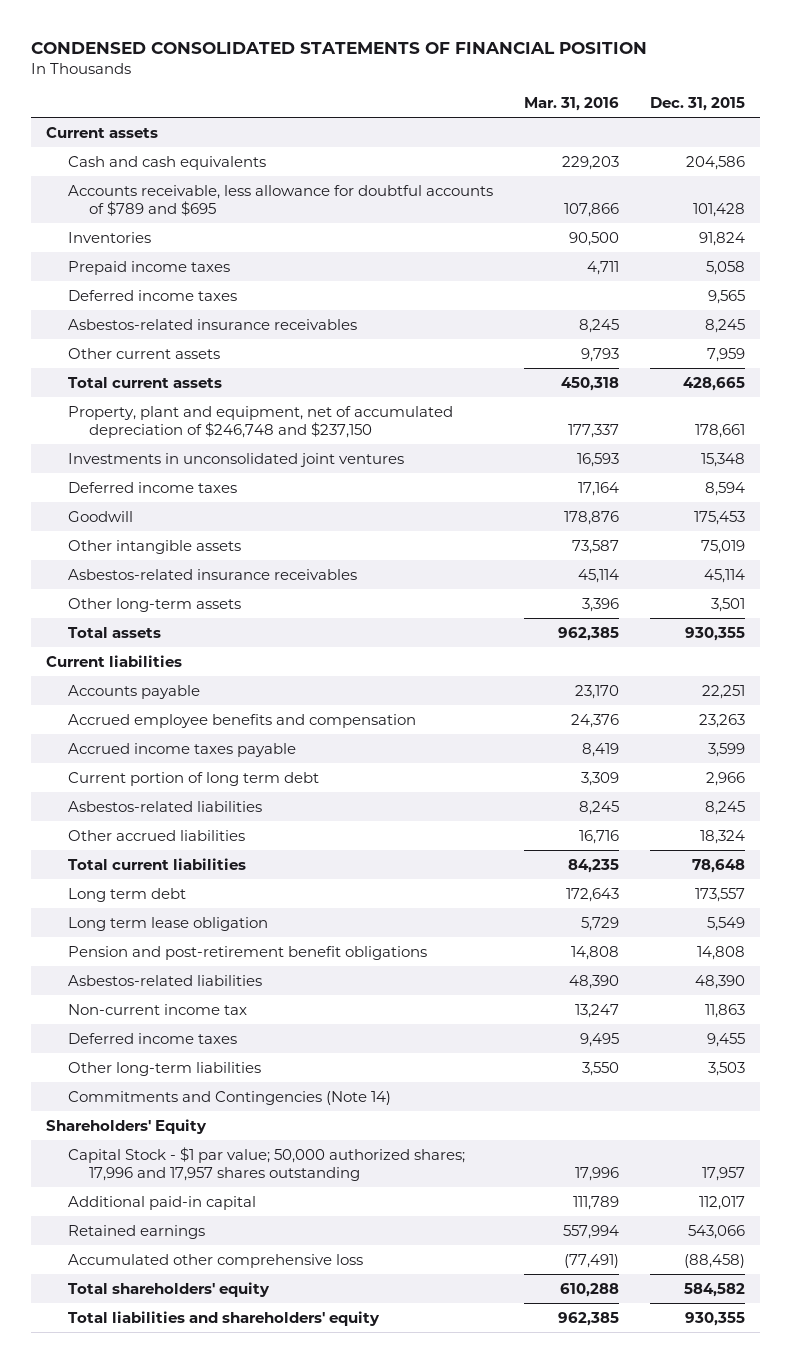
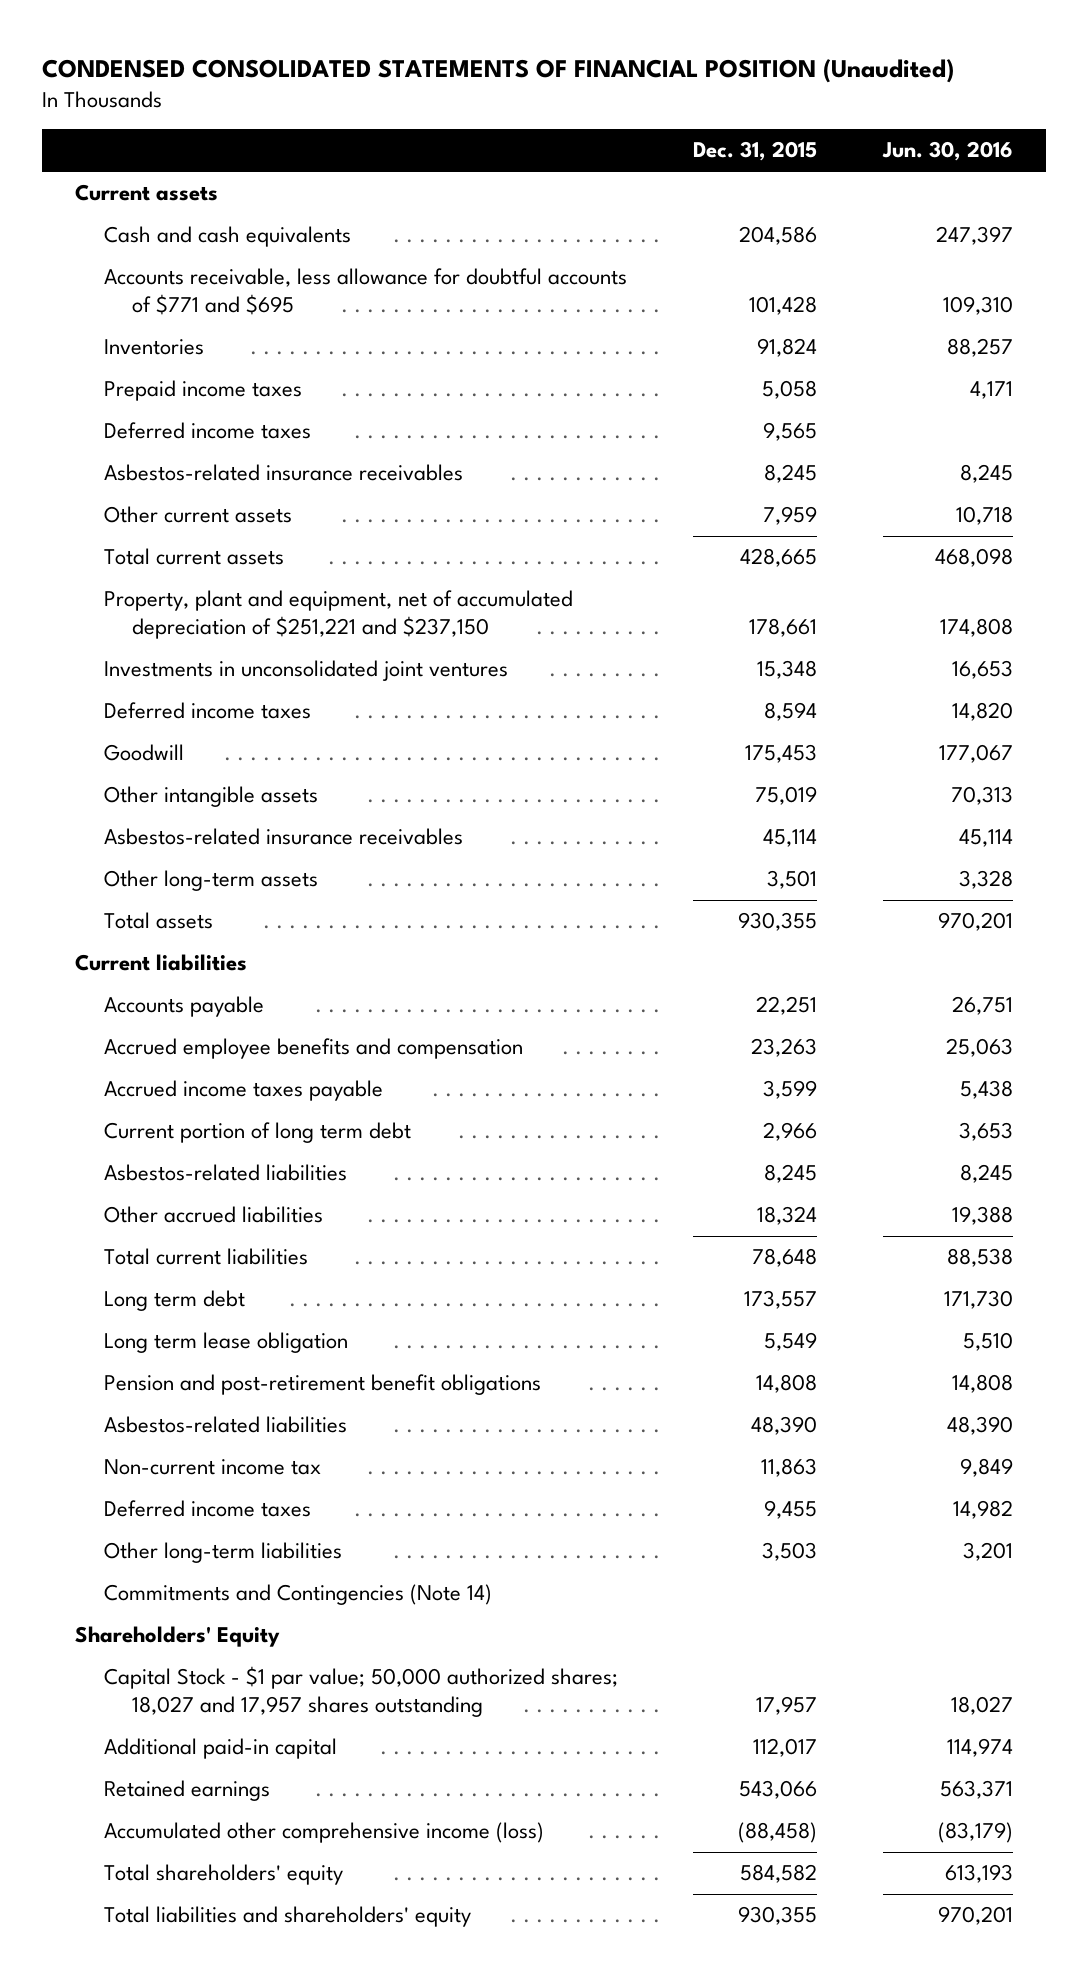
- CONDENSED CONSOLIDATED STATEMENTS OF FINANCIAL POSITION
+ CONDENSED CONSOLIDATED STATEMENTS OF FINANCIAL POSITION (Unaudited)
- | Mar. 31, 2016 | Dec. 31, 2015
+ | Dec. 31, 2015 | Jun. 30, 2016
- Accounts receivable, less allowance for doubtful accounts of $789 and $695 | 107,866 | 101,428
+ Accounts receivable, less allowance for doubtful accounts of $771 and $695 | 101,428 | 109,310
- Property, plant and equipment, net of accumulated depreciation of $246,748 and $237,150 | 177,337 | 178,661
+ Property, plant and equipment, net of accumulated depreciation of $251,221 and $237,150 | 178,661 | 174,808
- Capital Stock - $1 par value; 50,000 authorized shares; 17,996 and 17,957 shares outstanding | 17,996 | 17,957
+ Capital Stock - $1 par value; 50,000 authorized shares; 18,027 and 17,957 shares outstanding | 17,957 | 18,027
- Accumulated other comprehensive loss | (77,491) | (88,458)
+ Accumulated other comprehensive income (loss) | (88,458) | (83,179)

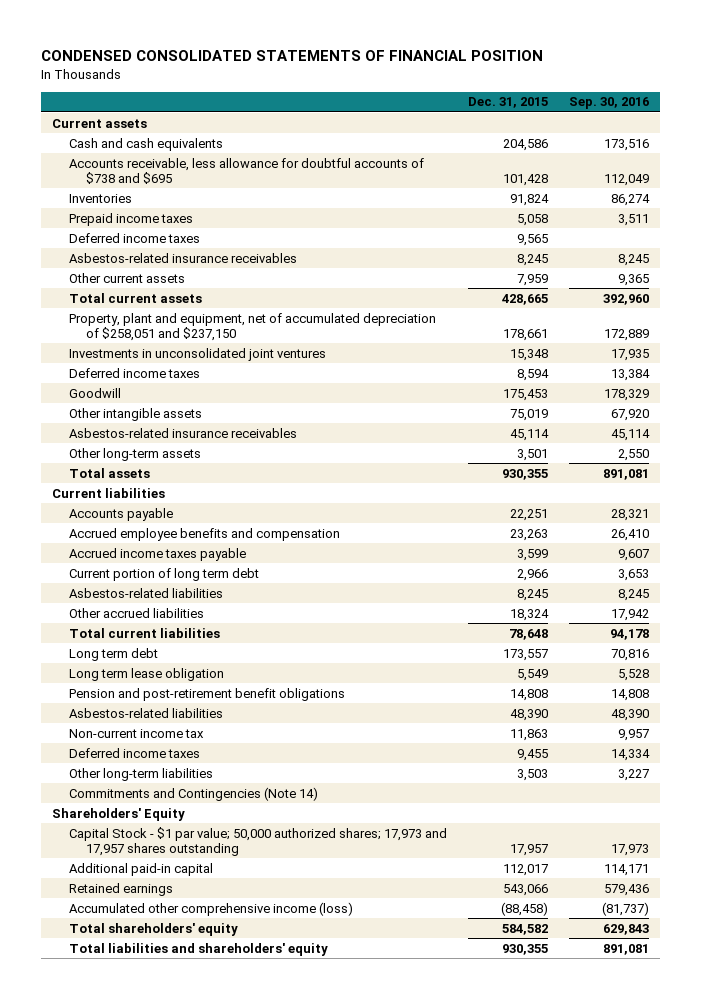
- CONDENSED CONSOLIDATED STATEMENTS OF FINANCIAL POSITION (Unaudited)
+ CONDENSED CONSOLIDATED STATEMENTS OF FINANCIAL POSITION
- | Dec. 31, 2015 | Jun. 30, 2016
+ | Dec. 31, 2015 | Sep. 30, 2016
- Accounts receivable, less allowance for doubtful accounts of $771 and $695 | 101,428 | 109,310
+ Accounts receivable, less allowance for doubtful accounts of $738 and $695 | 101,428 | 112,049
- Property, plant and equipment, net of accumulated depreciation of $251,221 and $237,150 | 178,661 | 174,808
+ Property, plant and equipment, net of accumulated depreciation of $258,051 and $237,150 | 178,661 | 172,889
- Capital Stock - $1 par value; 50,000 authorized shares; 18,027 and 17,957 shares outstanding | 17,957 | 18,027
+ Capital Stock - $1 par value; 50,000 authorized shares; 17,973 and 17,957 shares outstanding | 17,957 | 17,973

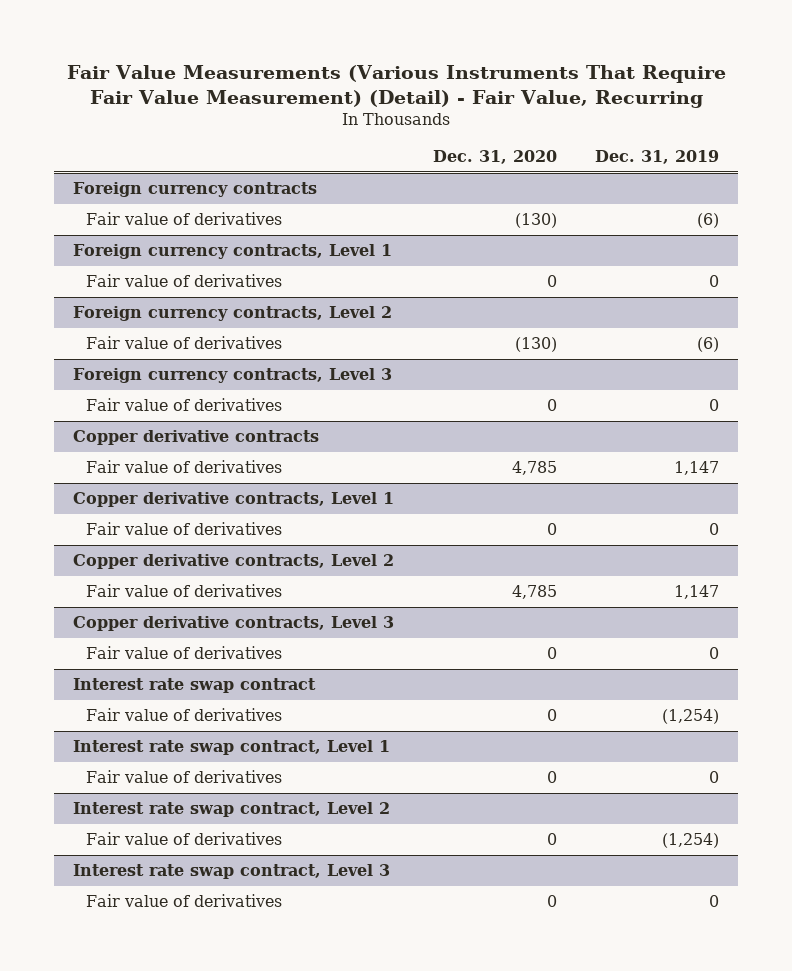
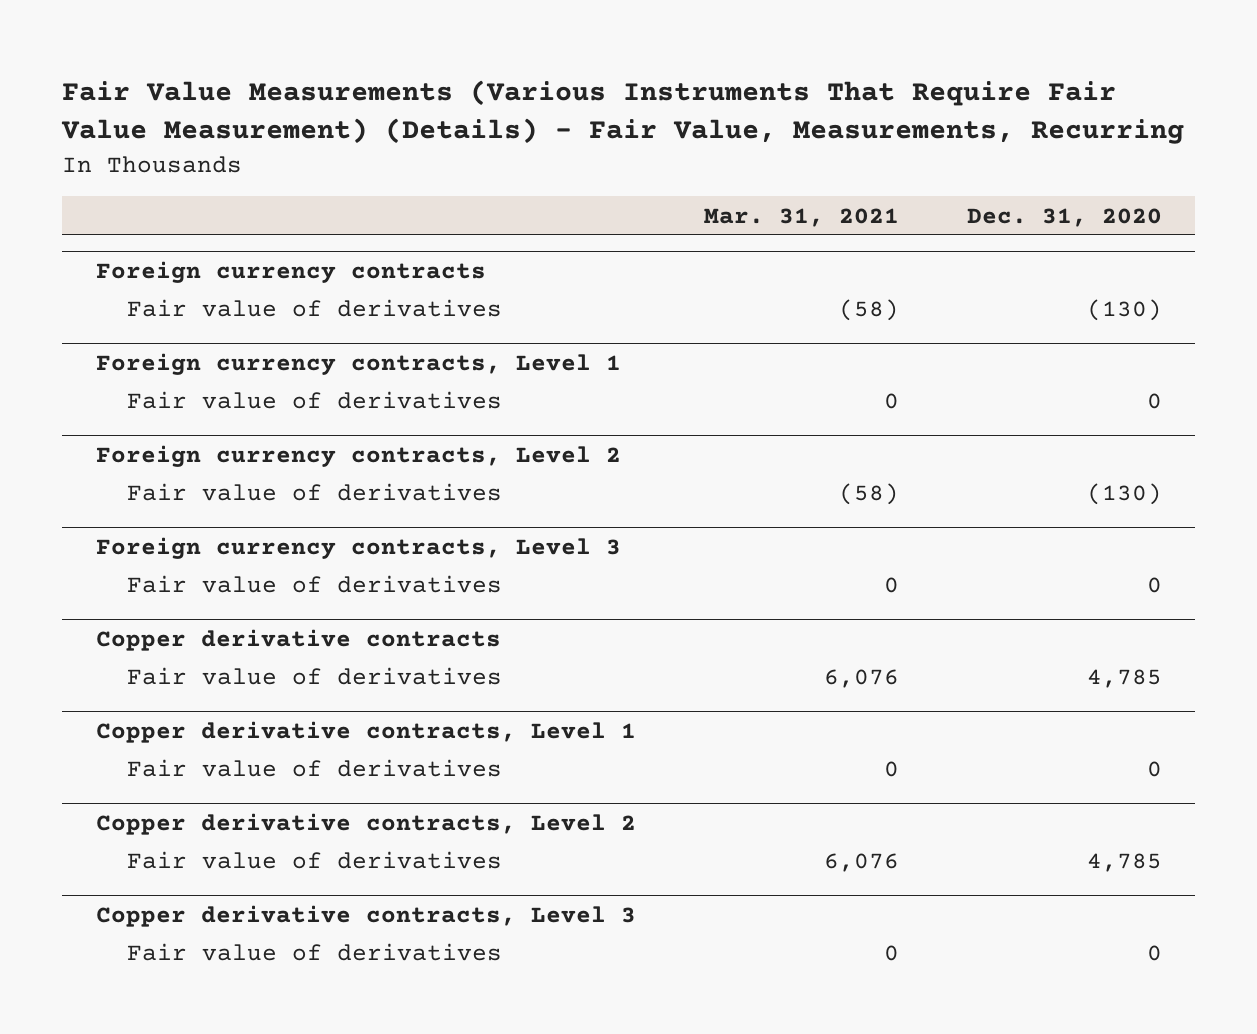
- Fair Value Measurements (Various Instruments That Require Fair Value Measurement) (Detail) - Fair Value, Recurring
+ Fair Value Measurements (Various Instruments That Require Fair Value Measurement) (Details) - Fair Value, Measurements, Recurring
- | Dec. 31, 2020 | Dec. 31, 2019
+ | Mar. 31, 2021 | Dec. 31, 2020
- Interest rate swap contract
- Fair value of derivatives | 0 | (1,254)
- Interest rate swap contract, Level 1
- Fair value of derivatives | 0 | 0
- Interest rate swap contract, Level 2
- Fair value of derivatives | 0 | (1,254)
- Interest rate swap contract, Level 3
- Fair value of derivatives | 0 | 0

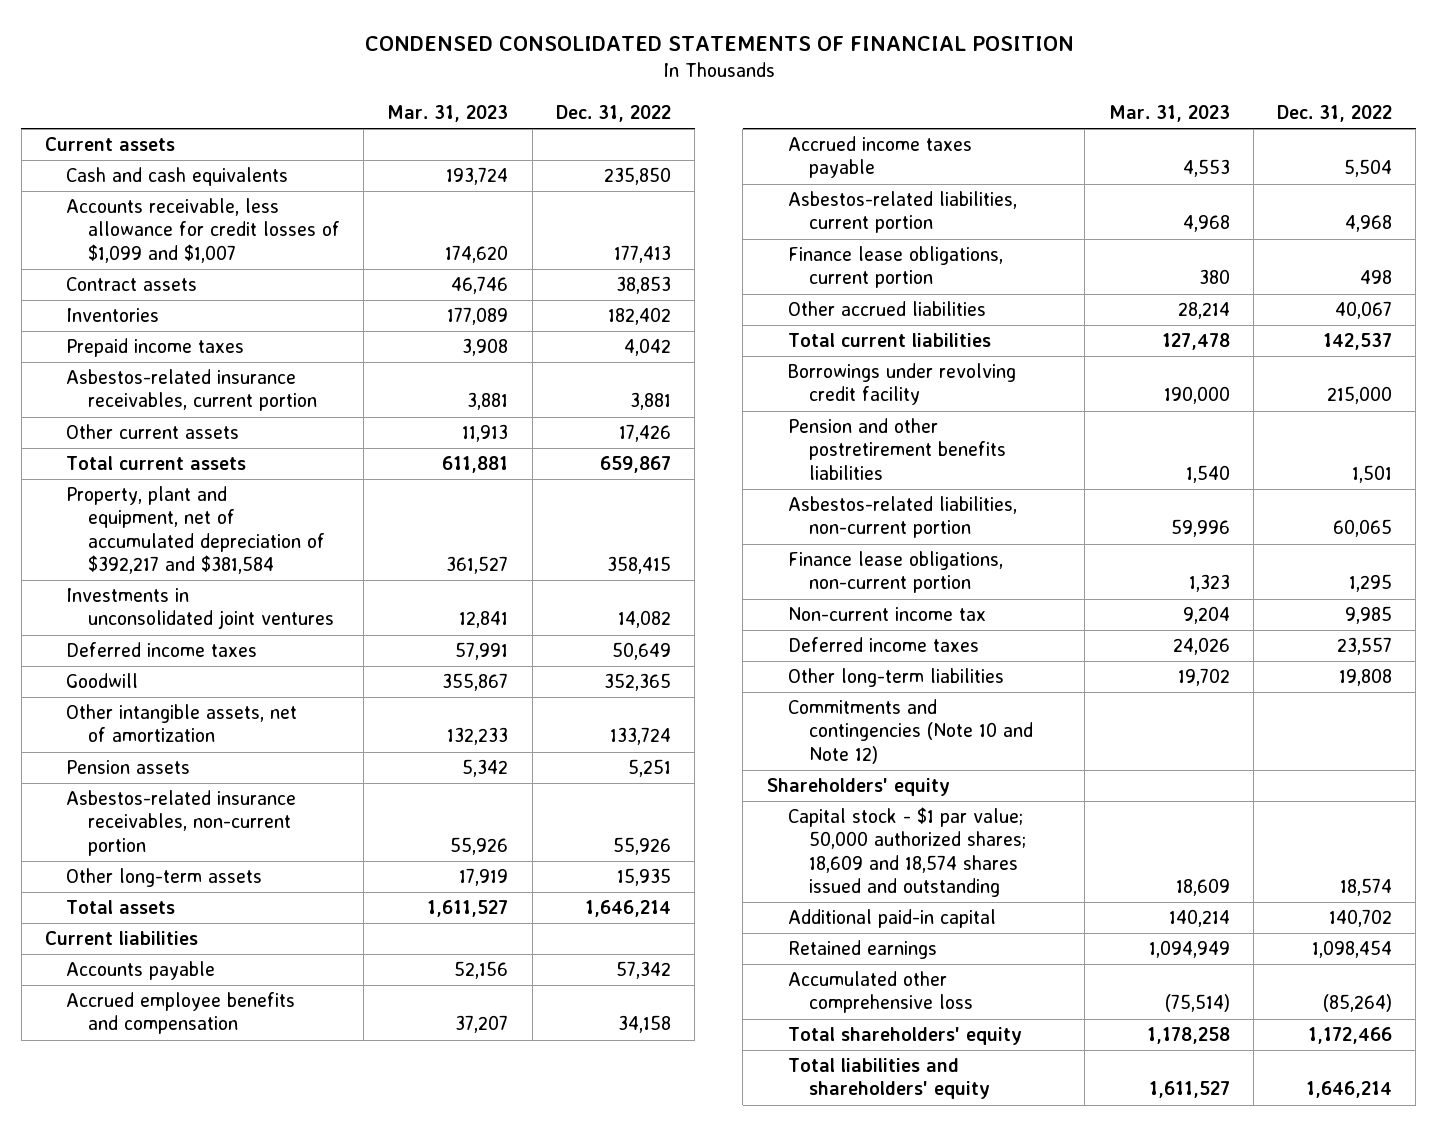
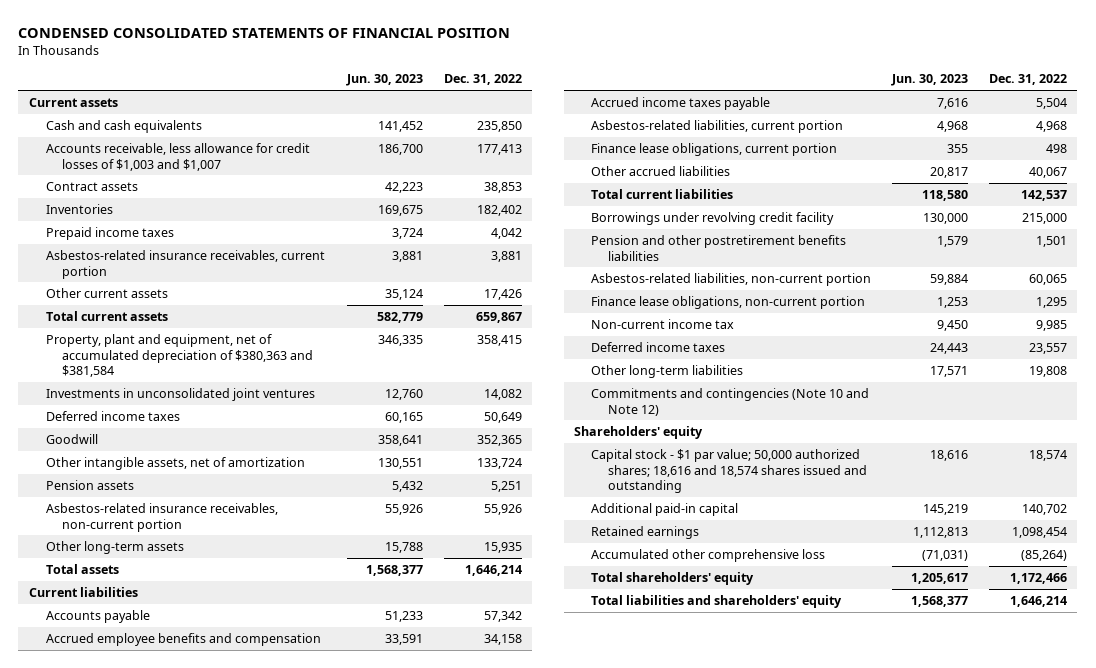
- | Mar. 31, 2023 | Dec. 31, 2022
+ | Jun. 30, 2023 | Dec. 31, 2022
- Accounts receivable, less allowance for credit losses of $1,099 and $1,007 | 174,620 | 177,413
+ Accounts receivable, less allowance for credit losses of $1,003 and $1,007 | 186,700 | 177,413
- Property, plant and equipment, net of accumulated depreciation of $392,217 and $381,584 | 361,527 | 358,415
+ Property, plant and equipment, net of accumulated depreciation of $380,363 and $381,584 | 346,335 | 358,415
- Capital stock - $1 par value; 50,000 authorized shares; 18,609 and 18,574 shares issued and outstanding | 18,609 | 18,574
+ Capital stock - $1 par value; 50,000 authorized shares; 18,616 and 18,574 shares issued and outstanding | 18,616 | 18,574

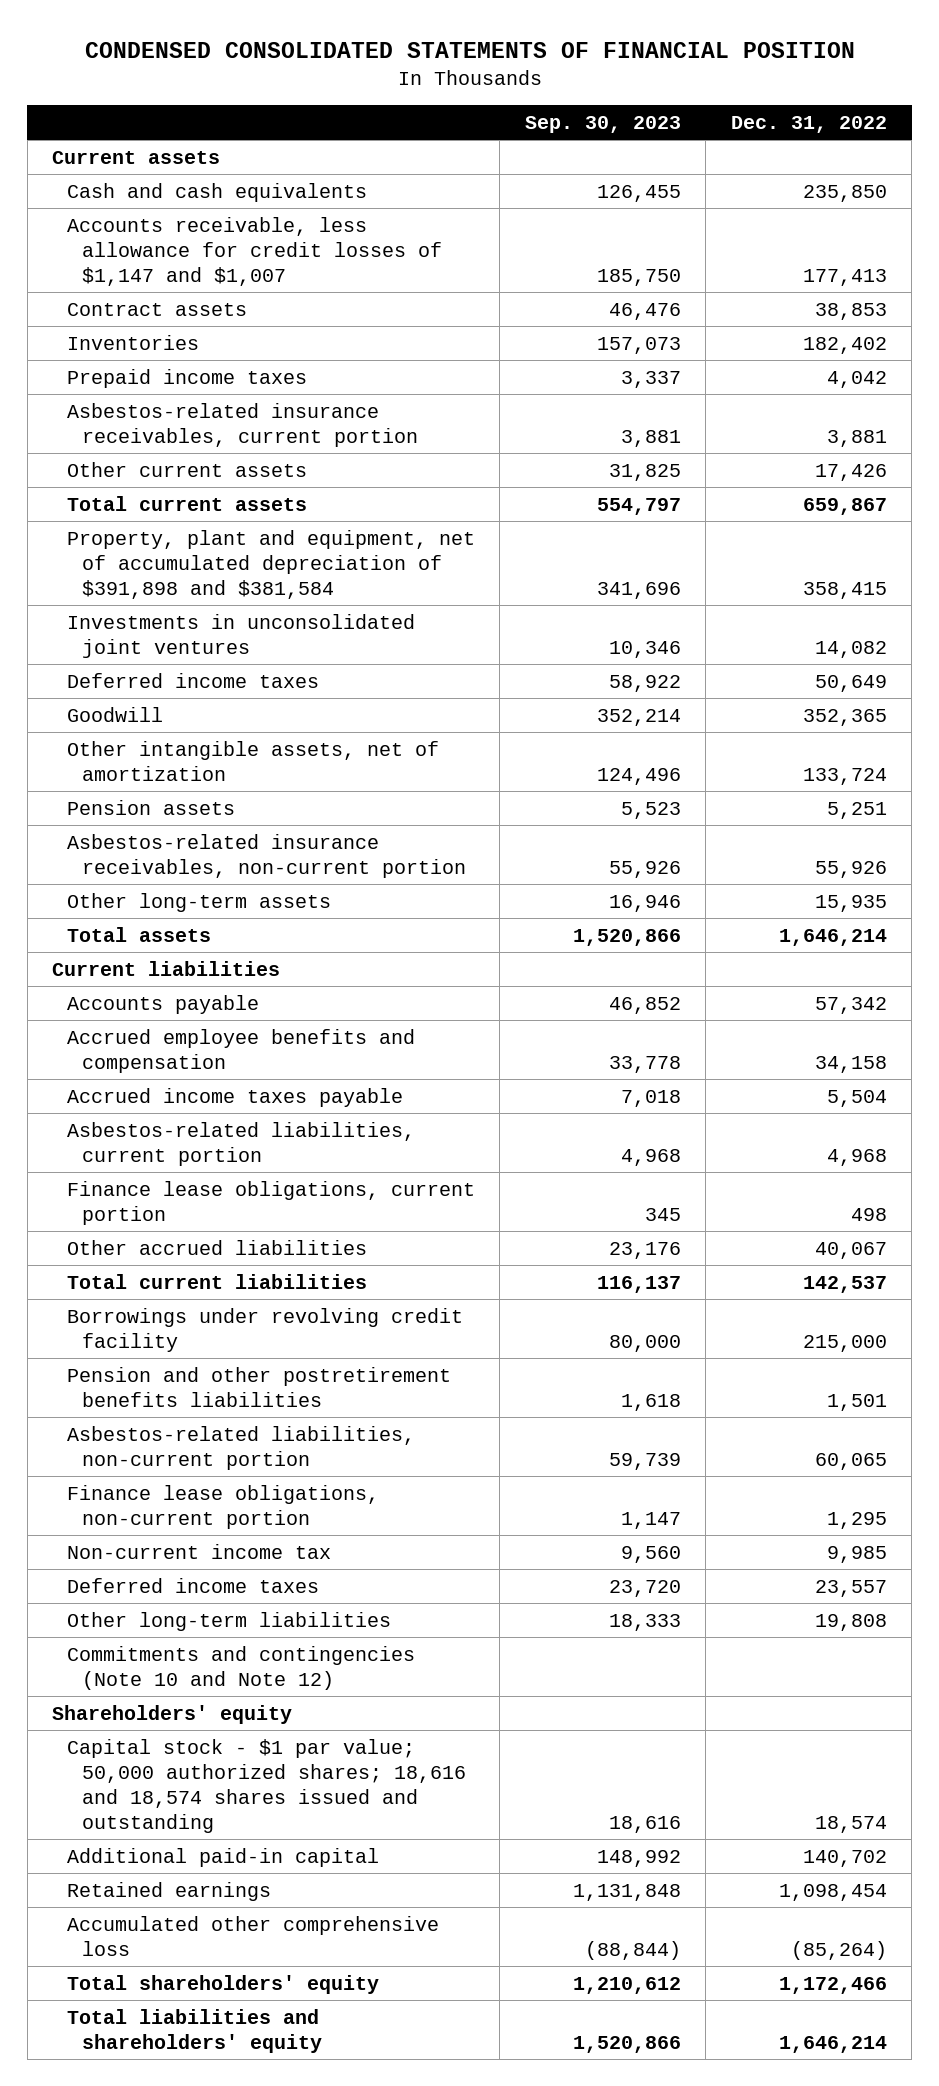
- | Jun. 30, 2023 | Dec. 31, 2022
+ | Sep. 30, 2023 | Dec. 31, 2022
- Accounts receivable, less allowance for credit losses of $1,003 and $1,007 | 186,700 | 177,413
+ Accounts receivable, less allowance for credit losses of $1,147 and $1,007 | 185,750 | 177,413
- Property, plant and equipment, net of accumulated depreciation of $380,363 and $381,584 | 346,335 | 358,415
+ Property, plant and equipment, net of accumulated depreciation of $391,898 and $381,584 | 341,696 | 358,415

